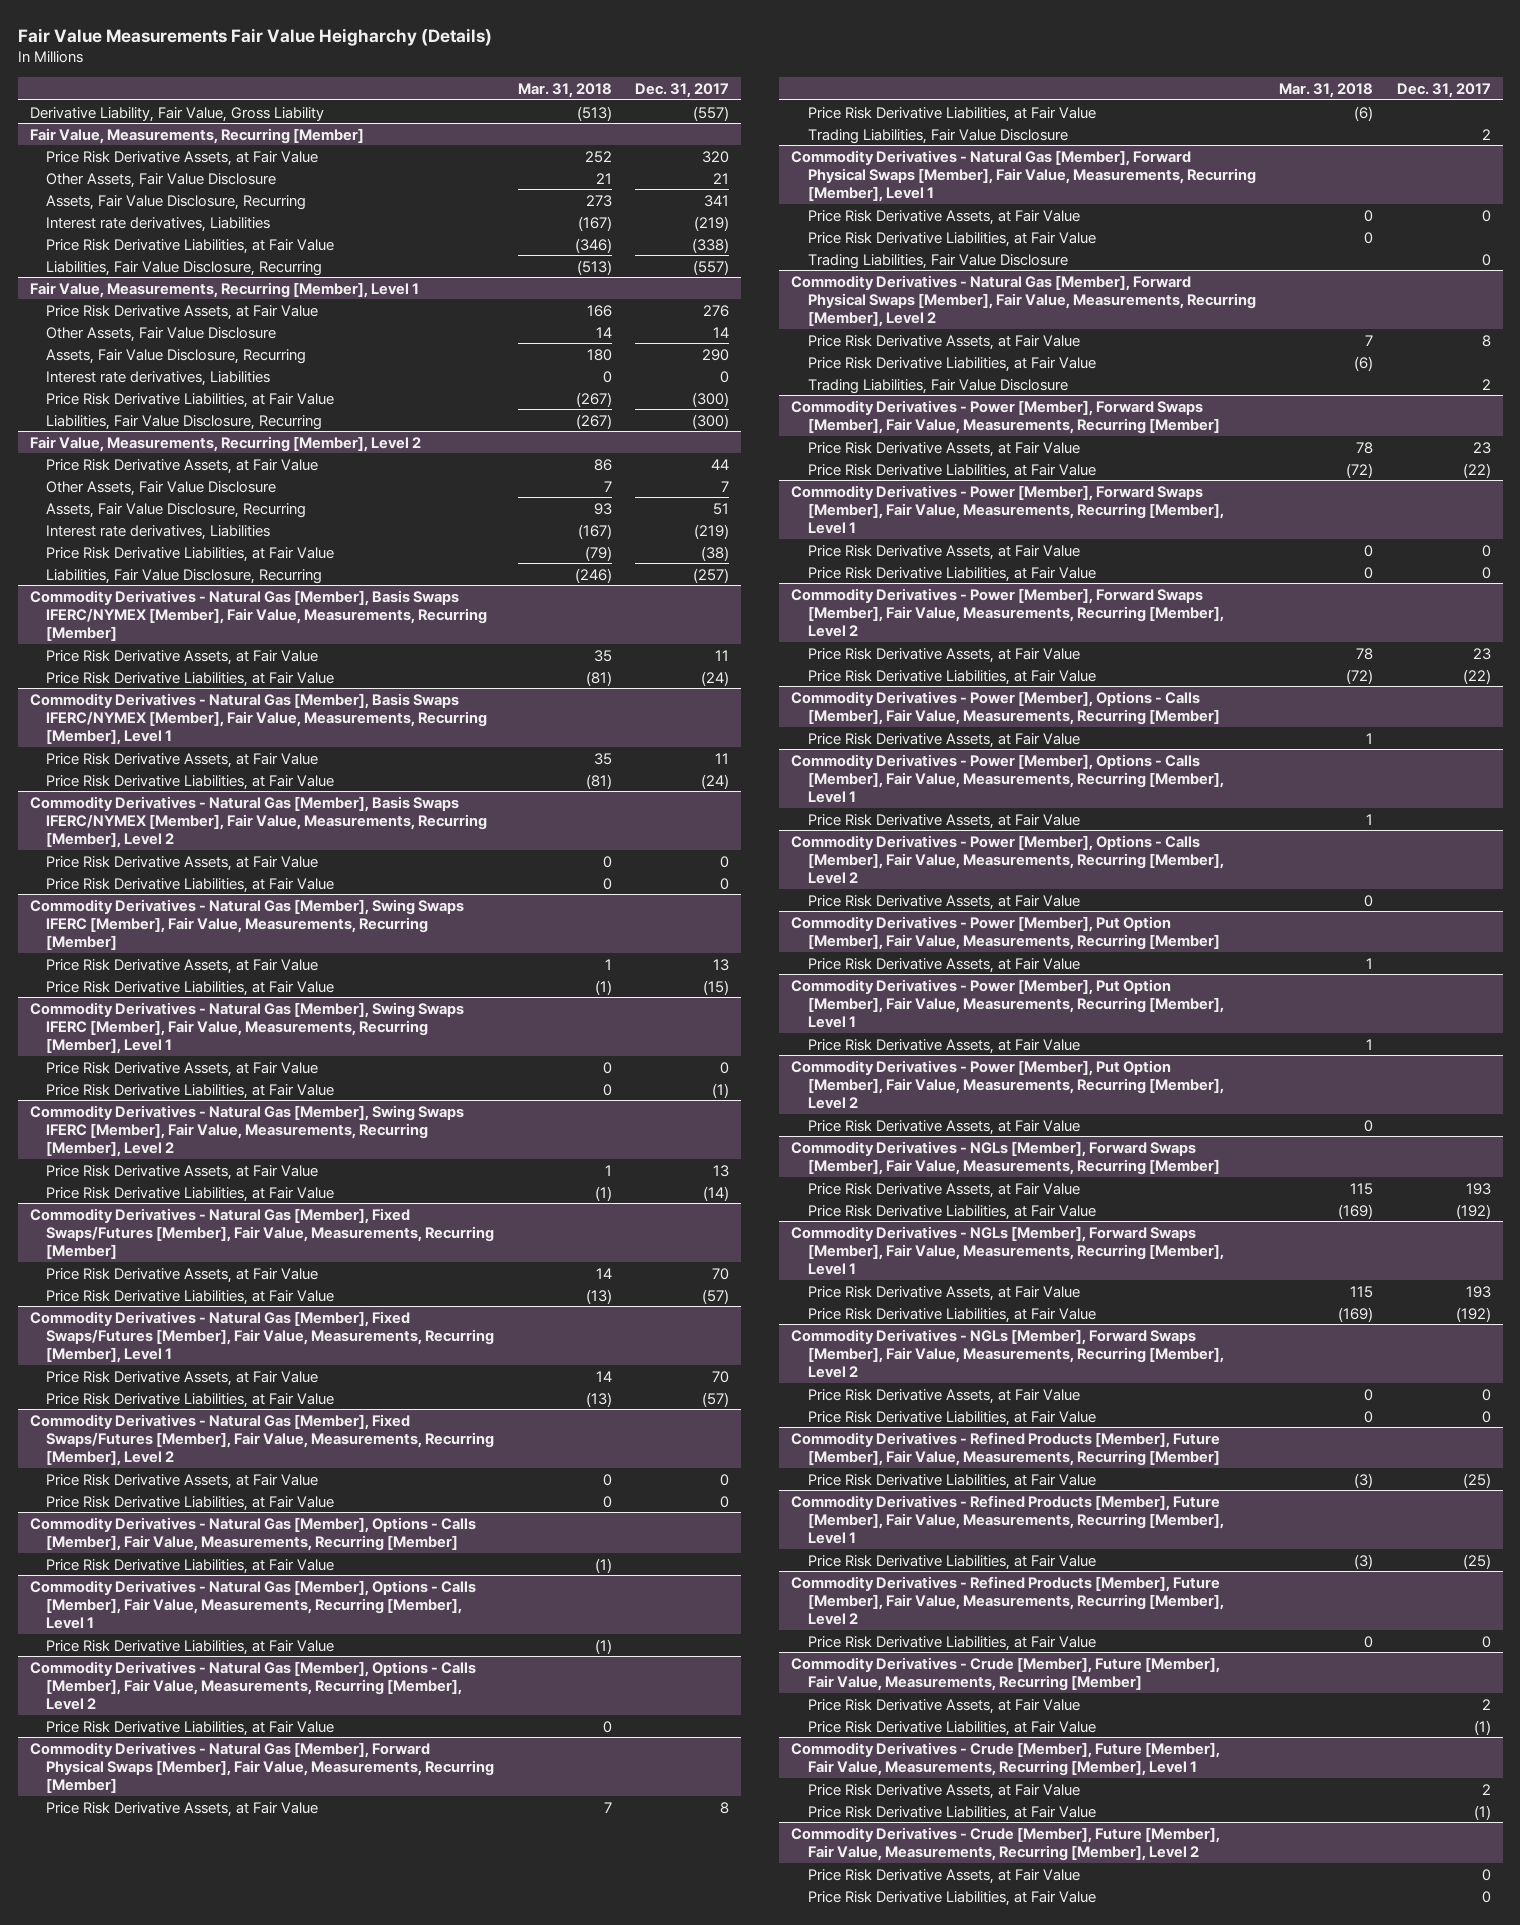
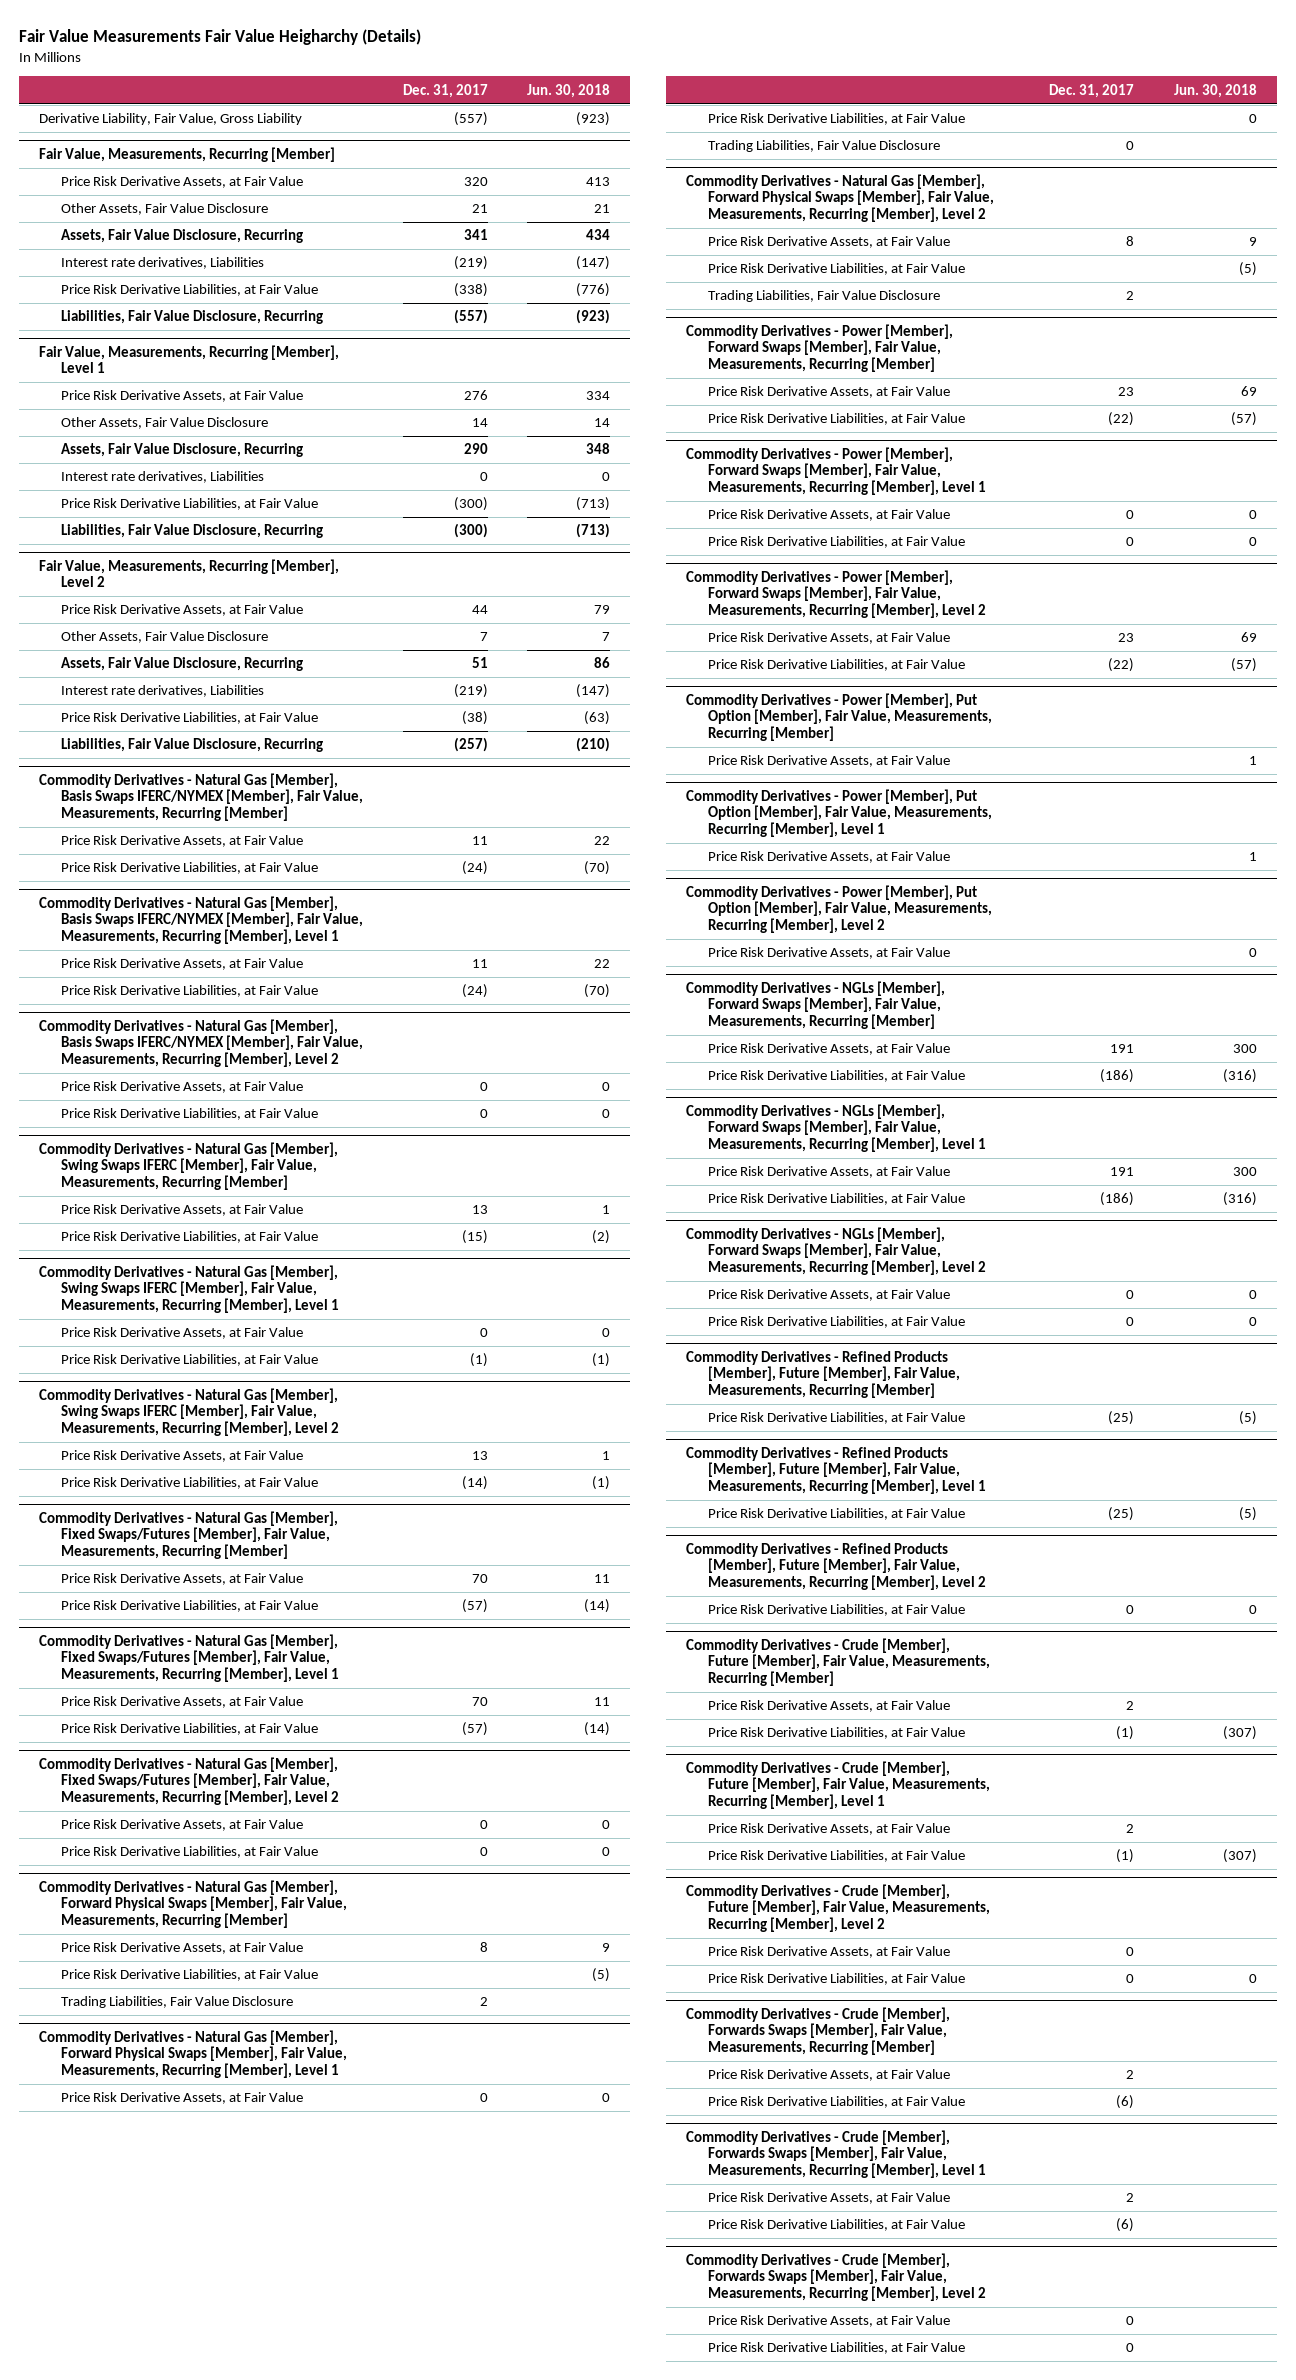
- | Mar. 31, 2018 | Dec. 31, 2017
+ | Dec. 31, 2017 | Jun. 30, 2018
- Commodity Derivatives - Natural Gas [Member], Options - Calls [Member], Fair Value, Measurements, Recurring [Member]
- Price Risk Derivative Liabilities, at Fair Value | (1) |
- Commodity Derivatives - Natural Gas [Member], Options - Calls [Member], Fair Value, Measurements, Recurring [Member], Level 1
- Price Risk Derivative Liabilities, at Fair Value | (1) |
- Commodity Derivatives - Natural Gas [Member], Options - Calls [Member], Fair Value, Measurements, Recurring [Member], Level 2
- Price Risk Derivative Liabilities, at Fair Value | 0 |
- Commodity Derivatives - Power [Member], Options - Calls [Member], Fair Value, Measurements, Recurring [Member]
- Price Risk Derivative Assets, at Fair Value | 1 |
- Commodity Derivatives - Power [Member], Options - Calls [Member], Fair Value, Measurements, Recurring [Member], Level 1
- Price Risk Derivative Assets, at Fair Value | 1 |
- Commodity Derivatives - Power [Member], Options - Calls [Member], Fair Value, Measurements, Recurring [Member], Level 2
- Price Risk Derivative Assets, at Fair Value | 0 |
@ Commodity Derivatives - NGLs [Member], Forward Swaps [Member], Fair Value, Measurements, Recurring [Member]
- Price Risk Derivative Assets, at Fair Value | 115 | 193
- Price Risk Derivative Liabilities, at Fair Value | (169) | (192)
+ Price Risk Derivative Assets, at Fair Value | 191 | 300
+ Price Risk Derivative Liabilities, at Fair Value | (186) | (316)
@ Commodity Derivatives - NGLs [Member], Forward Swaps [Member], Fair Value, Measurements, Recurring [Member], Level 1
- Price Risk Derivative Assets, at Fair Value | 115 | 193
- Price Risk Derivative Liabilities, at Fair Value | (169) | (192)
+ Price Risk Derivative Assets, at Fair Value | 191 | 300
+ Price Risk Derivative Liabilities, at Fair Value | (186) | (316)
+ Commodity Derivatives - Crude [Member], Forwards Swaps [Member], Fair Value, Measurements, Recurring [Member]
+ Price Risk Derivative Assets, at Fair Value | 2 |
+ Price Risk Derivative Liabilities, at Fair Value | (6) |
+ Commodity Derivatives - Crude [Member], Forwards Swaps [Member], Fair Value, Measurements, Recurring [Member], Level 1
+ Price Risk Derivative Assets, at Fair Value | 2 |
+ Price Risk Derivative Liabilities, at Fair Value | (6) |
+ Commodity Derivatives - Crude [Member], Forwards Swaps [Member], Fair Value, Measurements, Recurring [Member], Level 2
+ Price Risk Derivative Assets, at Fair Value | 0 |
+ Price Risk Derivative Liabilities, at Fair Value | 0 |

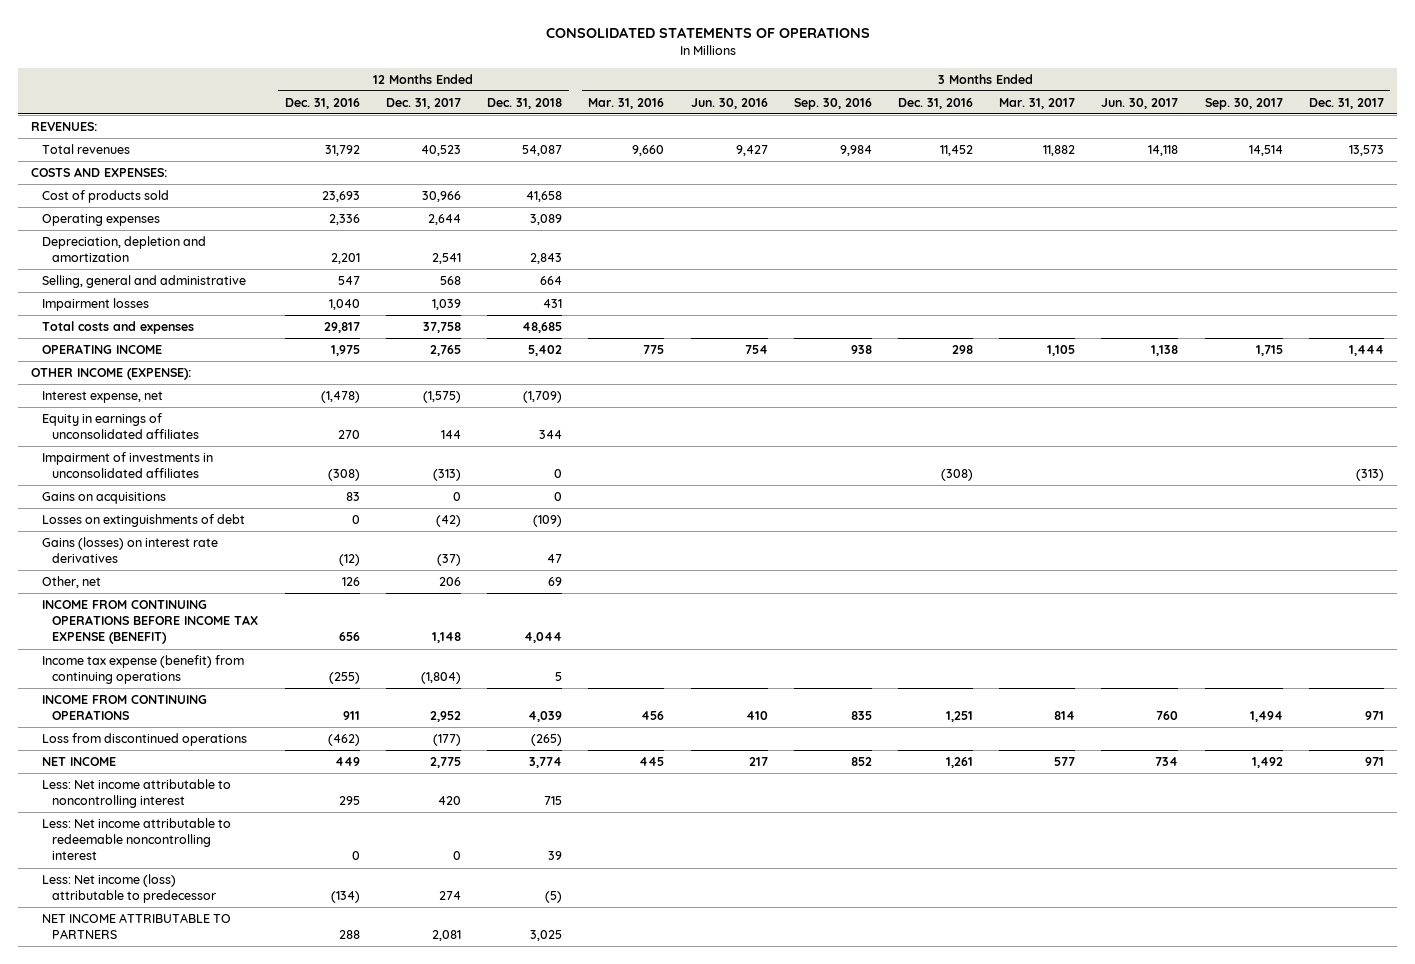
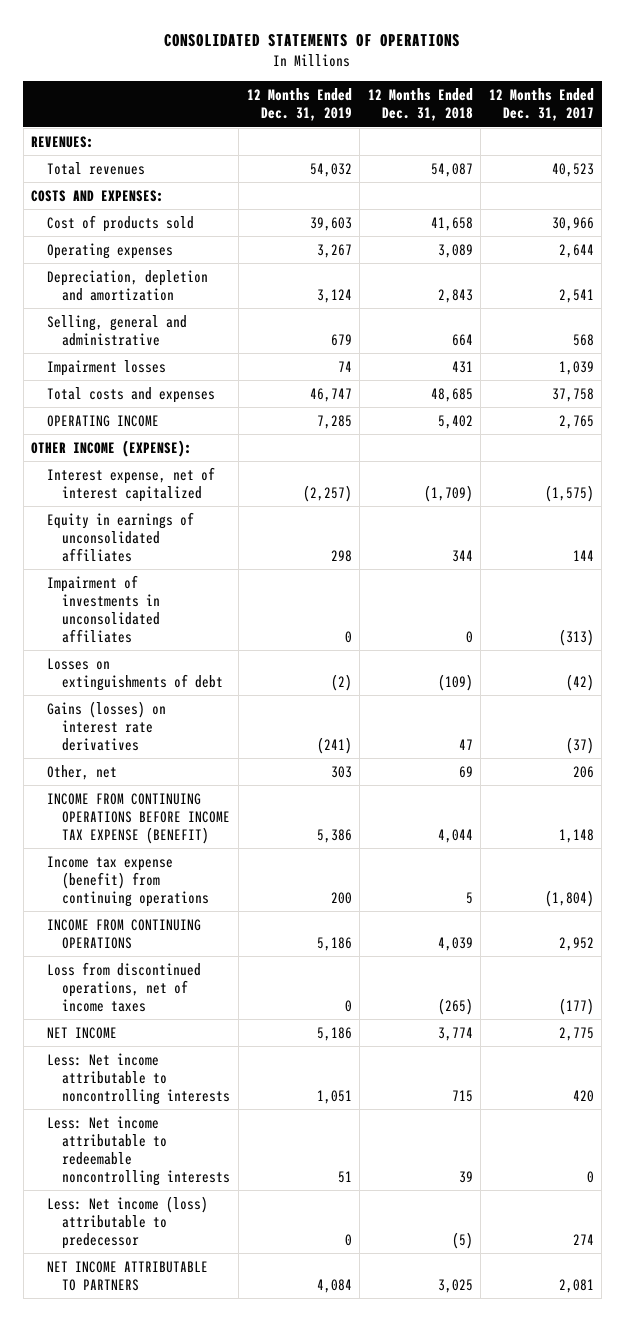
- | 12 Months Ended Dec. 31, 2016 | 12 Months Ended Dec. 31, 2017 | 12 Months Ended Dec. 31, 2018 | 3 Months Ended Mar. 31, 2016 | 3 Months Ended Jun. 30, 2016 | 3 Months Ended Sep. 30, 2016 | 3 Months Ended Dec. 31, 2016 | 3 Months Ended Mar. 31, 2017 | 3 Months Ended Jun. 30, 2017 | 3 Months Ended Sep. 30, 2017 | 3 Months Ended Dec. 31, 2017
+ | 12 Months Ended Dec. 31, 2019 | 12 Months Ended Dec. 31, 2018 | 12 Months Ended Dec. 31, 2017
- Interest expense, net | (1,478) | (1,575) | (1,709) | | | | | | | |
+ Interest expense, net of interest capitalized | (2,257) | (1,709) | (1,575)
- Gains on acquisitions | 83 | 0 | 0 | | | | | | | |
- Loss from discontinued operations | (462) | (177) | (265) | | | | | | | |
+ Loss from discontinued operations, net of income taxes | 0 | (265) | (177)
- Less: Net income attributable to noncontrolling interest | 295 | 420 | 715 | | | | | | | |
- Less: Net income attributable to redeemable noncontrolling interest | 0 | 0 | 39 | | | | | | | |
+ Less: Net income attributable to noncontrolling interests | 1,051 | 715 | 420
+ Less: Net income attributable to redeemable noncontrolling interests | 51 | 39 | 0

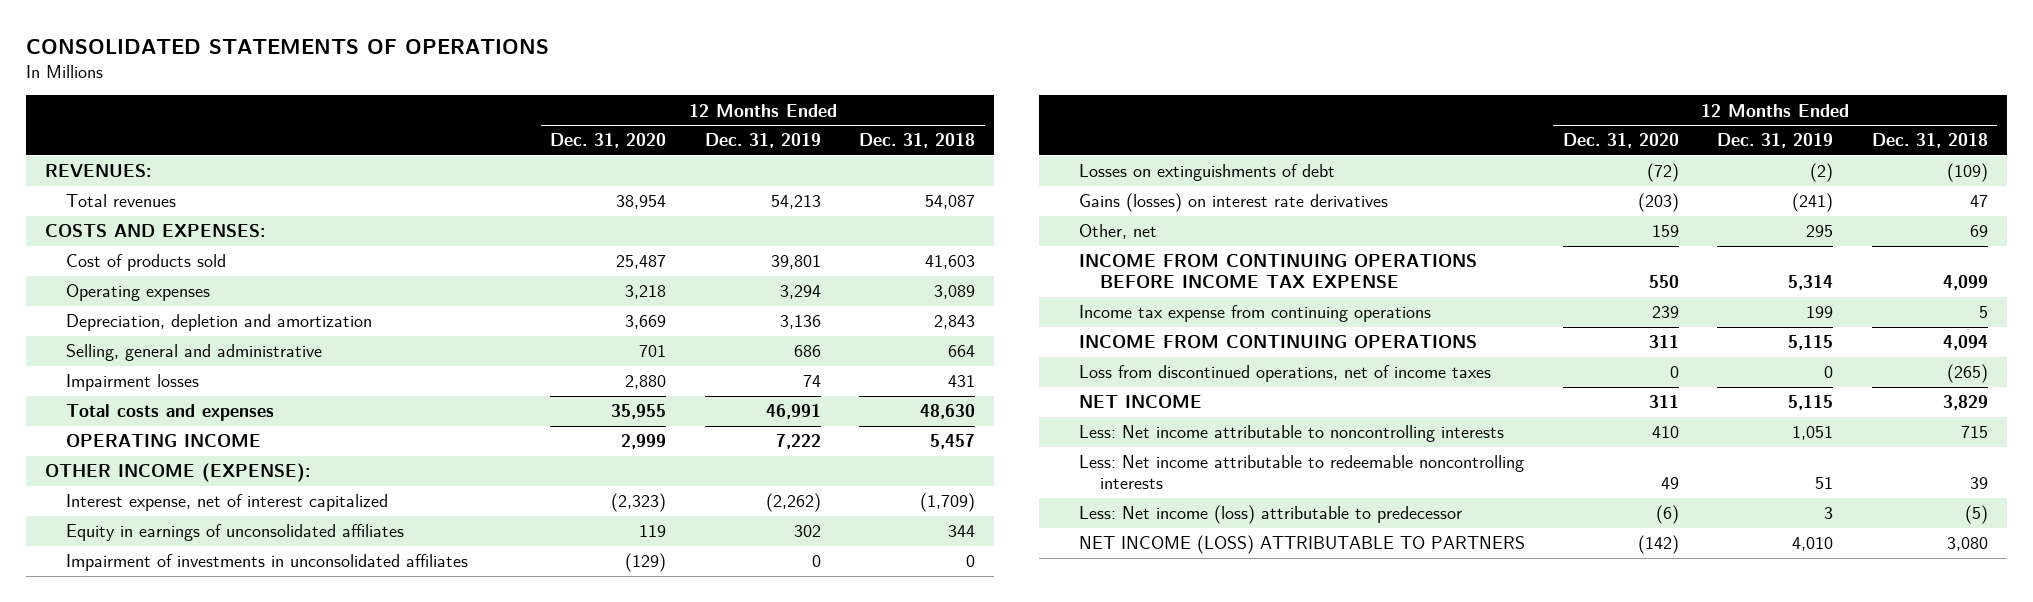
- | 12 Months Ended Dec. 31, 2019 | 12 Months Ended Dec. 31, 2018 | 12 Months Ended Dec. 31, 2017
+ | 12 Months Ended Dec. 31, 2020 | 12 Months Ended Dec. 31, 2019 | 12 Months Ended Dec. 31, 2018
- Total revenues | 54,032 | 54,087 | 40,523
+ Total revenues | 38,954 | 54,213 | 54,087
- Cost of products sold | 39,603 | 41,658 | 30,966
- Operating expenses | 3,267 | 3,089 | 2,644
- Depreciation, depletion and amortization | 3,124 | 2,843 | 2,541
- Selling, general and administrative | 679 | 664 | 568
+ Cost of products sold | 25,487 | 39,801 | 41,603
+ Operating expenses | 3,218 | 3,294 | 3,089
+ Depreciation, depletion and amortization | 3,669 | 3,136 | 2,843
+ Selling, general and administrative | 701 | 686 | 664
- Total costs and expenses | 46,747 | 48,685 | 37,758
- OPERATING INCOME | 7,285 | 5,402 | 2,765
+ Total costs and expenses | 35,955 | 46,991 | 48,630
+ OPERATING INCOME | 2,999 | 7,222 | 5,457
- Interest expense, net of interest capitalized | (2,257) | (1,709) | (1,575)
- Equity in earnings of unconsolidated affiliates | 298 | 344 | 144
+ Interest expense, net of interest capitalized | (2,323) | (2,262) | (1,709)
+ Equity in earnings of unconsolidated affiliates | 119 | 302 | 344
- Other, net | 303 | 69 | 206
- INCOME FROM CONTINUING OPERATIONS BEFORE INCOME TAX EXPENSE (BENEFIT) | 5,386 | 4,044 | 1,148
- Income tax expense (benefit) from continuing operations | 200 | 5 | (1,804)
- INCOME FROM CONTINUING OPERATIONS | 5,186 | 4,039 | 2,952
+ Other, net | 159 | 295 | 69
+ INCOME FROM CONTINUING OPERATIONS BEFORE INCOME TAX EXPENSE | 550 | 5,314 | 4,099
+ Income tax expense from continuing operations | 239 | 199 | 5
+ INCOME FROM CONTINUING OPERATIONS | 311 | 5,115 | 4,094
- NET INCOME | 5,186 | 3,774 | 2,775
+ NET INCOME | 311 | 5,115 | 3,829
- Less: Net income (loss) attributable to predecessor | 0 | (5) | 274
- NET INCOME ATTRIBUTABLE TO PARTNERS | 4,084 | 3,025 | 2,081
+ Less: Net income (loss) attributable to predecessor | (6) | 3 | (5)
+ NET INCOME (LOSS) ATTRIBUTABLE TO PARTNERS | (142) | 4,010 | 3,080

